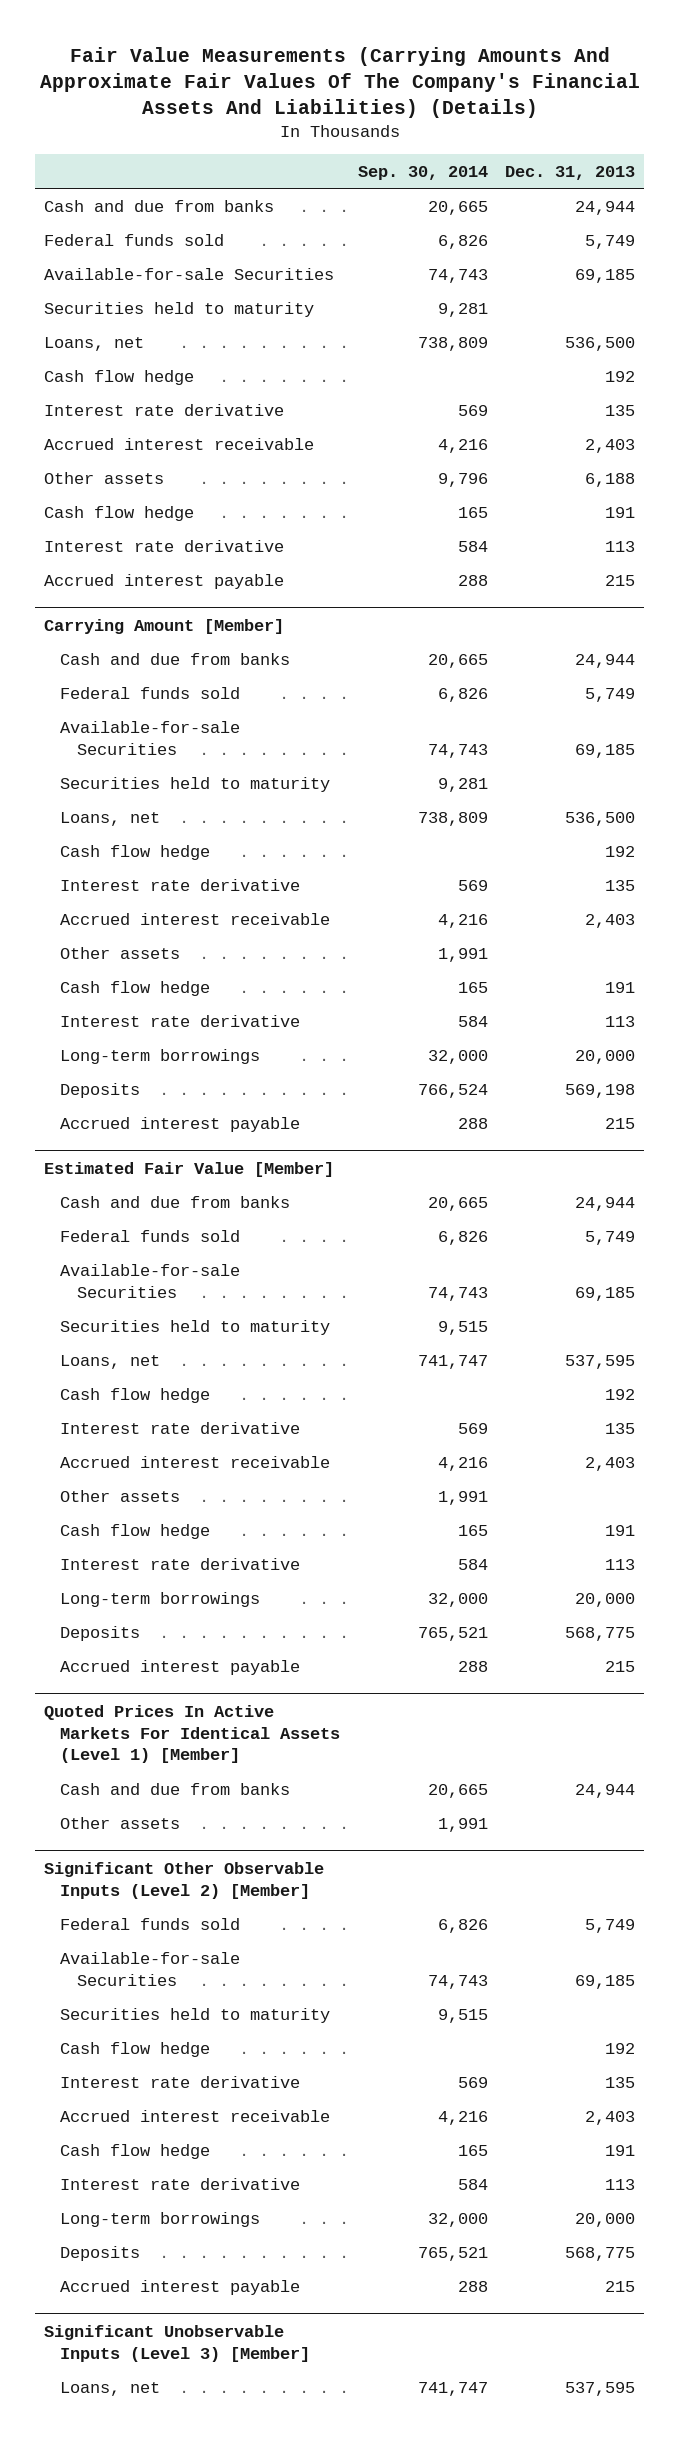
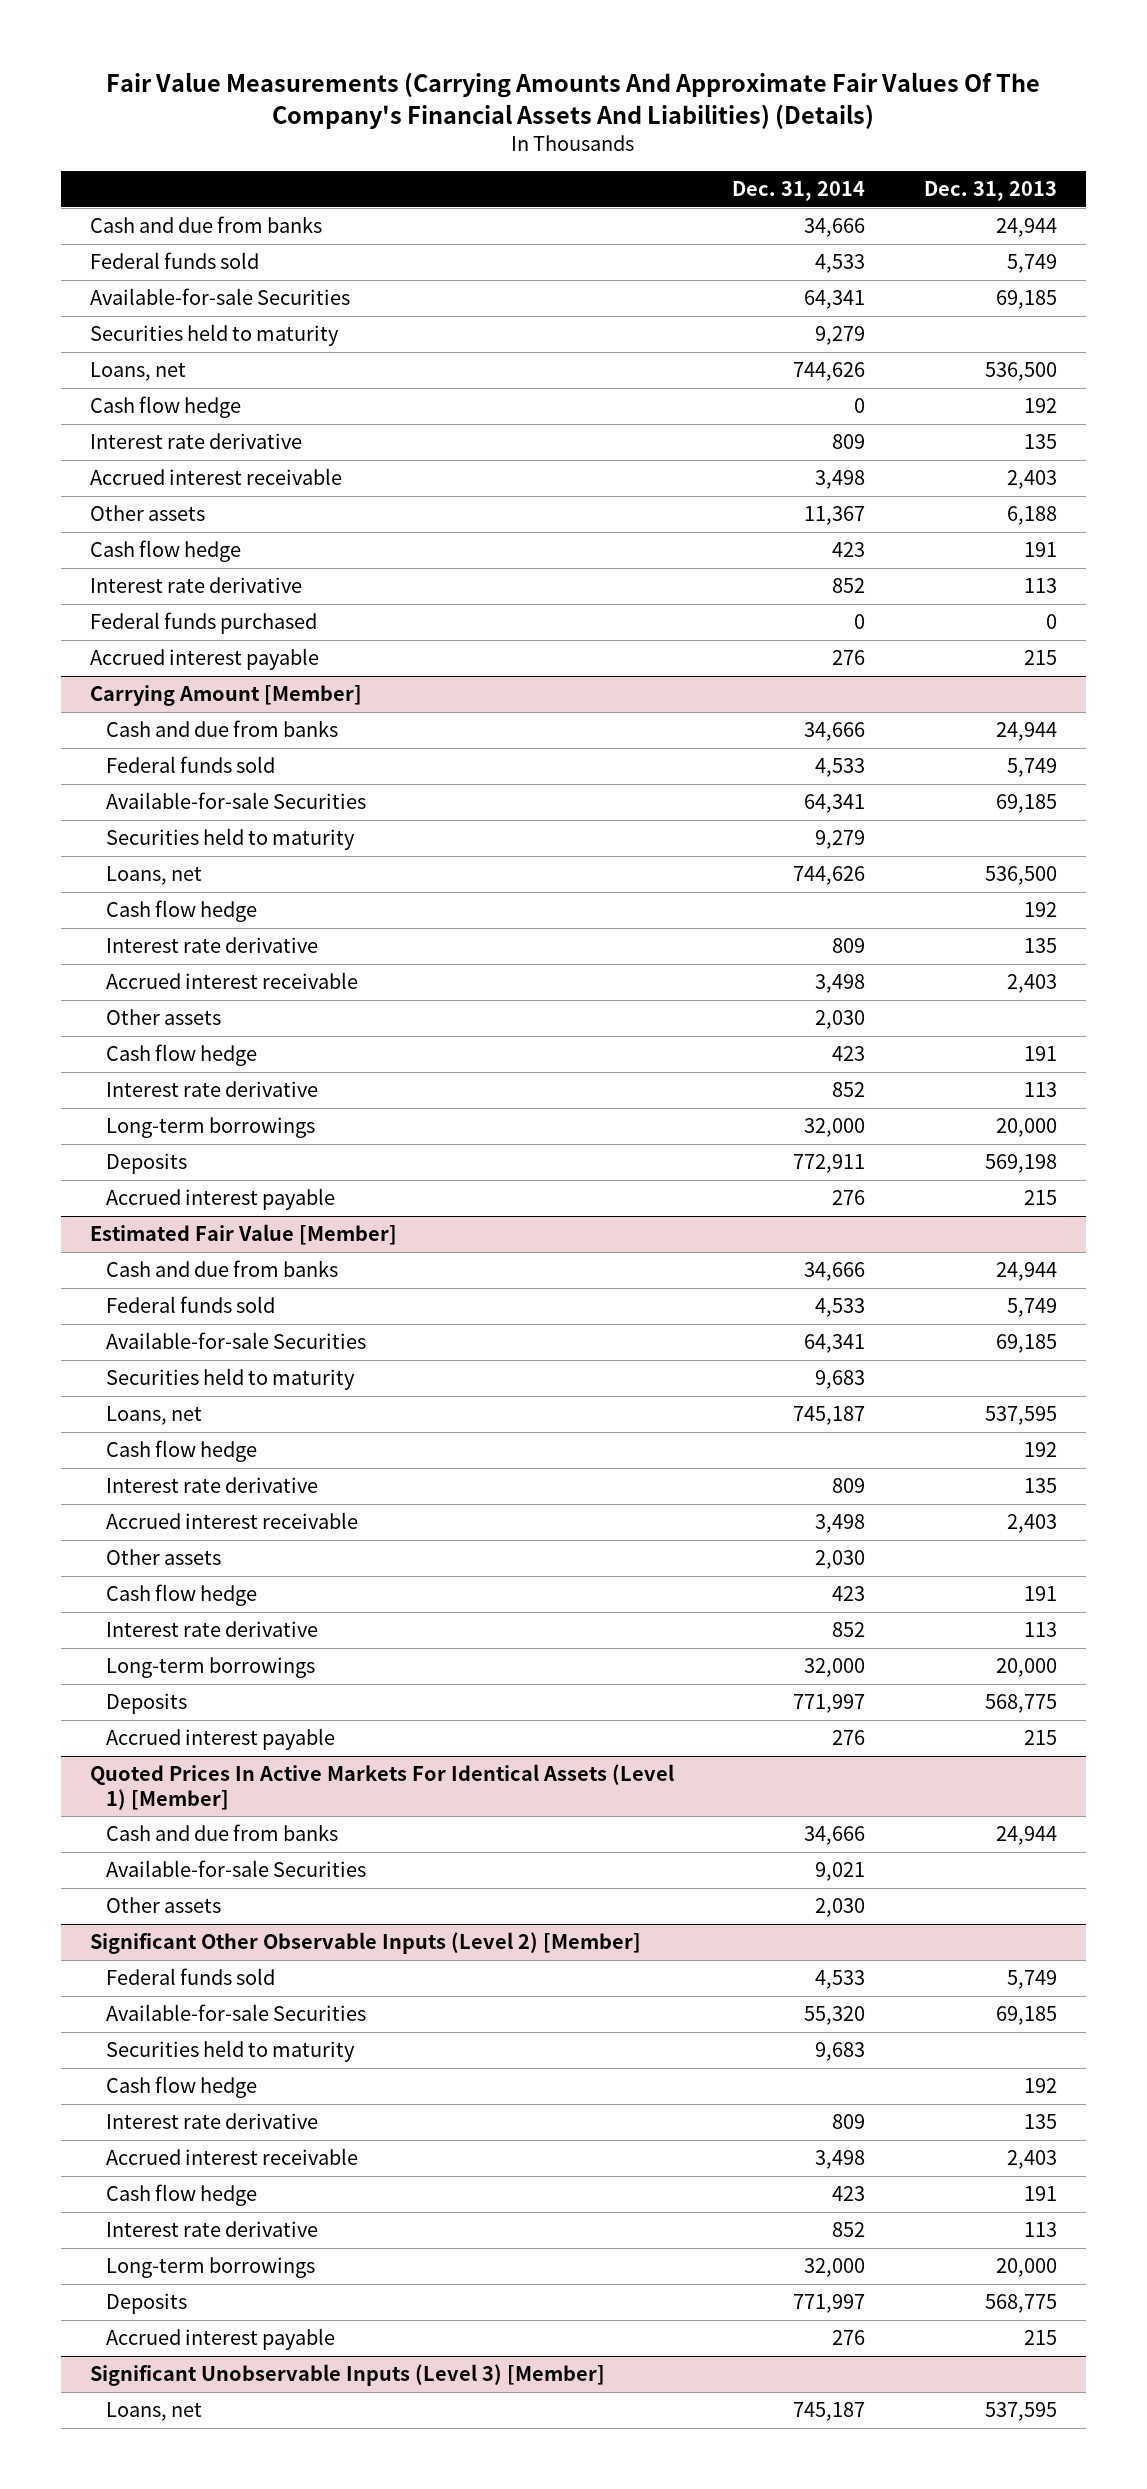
- | Sep. 30, 2014 | Dec. 31, 2013
+ | Dec. 31, 2014 | Dec. 31, 2013
+ Federal funds purchased | 0 | 0
@ Quoted Prices In Active Markets For Identical Assets (Level 1) [Member]
+ Available-for-sale Securities | 9,021 |

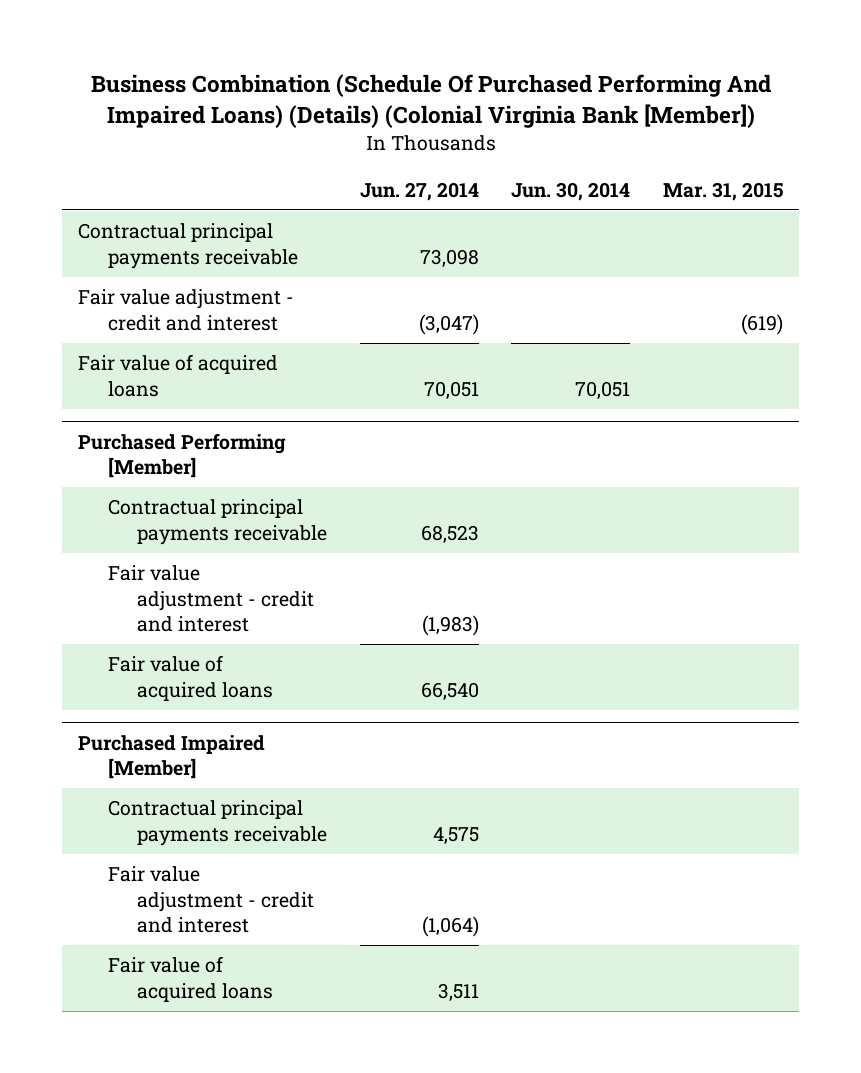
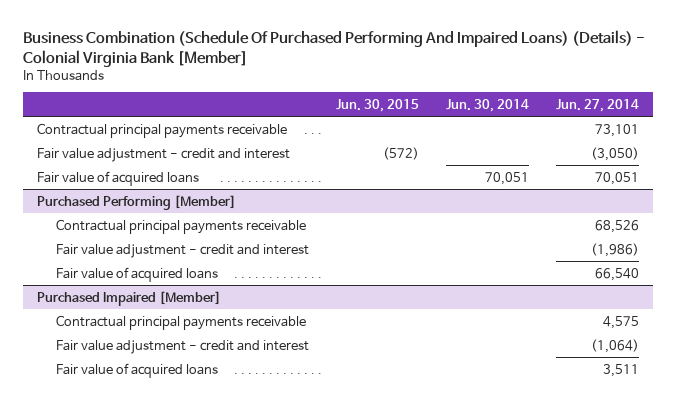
- Business Combination (Schedule Of Purchased Performing And Impaired Loans) (Details) (Colonial Virginia Bank [Member])
+ Business Combination (Schedule Of Purchased Performing And Impaired Loans) (Details) - Colonial Virginia Bank [Member]
- | Jun. 27, 2014 | Jun. 30, 2014 | Mar. 31, 2015
+ | Jun. 30, 2015 | Jun. 30, 2014 | Jun. 27, 2014
- Contractual principal payments receivable | 73,098 | |
- Fair value adjustment - credit and interest | (3,047) | | (619)
+ Contractual principal payments receivable | | | 73,101
+ Fair value adjustment - credit and interest | (572) | | (3,050)
@ Purchased Performing [Member]
- Contractual principal payments receivable | 68,523 | |
- Fair value adjustment - credit and interest | (1,983) | |
+ Contractual principal payments receivable | | | 68,526
+ Fair value adjustment - credit and interest | | | (1,986)

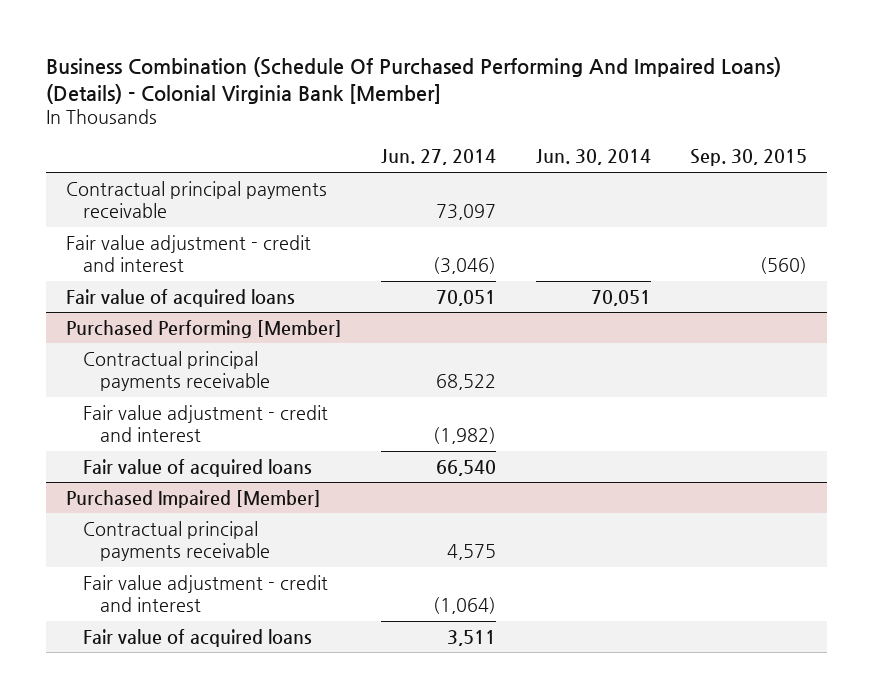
- | Jun. 30, 2015 | Jun. 30, 2014 | Jun. 27, 2014
+ | Jun. 27, 2014 | Jun. 30, 2014 | Sep. 30, 2015
- Contractual principal payments receivable | | | 73,101
- Fair value adjustment - credit and interest | (572) | | (3,050)
+ Contractual principal payments receivable | 73,097 | |
+ Fair value adjustment - credit and interest | (3,046) | | (560)
@ Purchased Performing [Member]
- Contractual principal payments receivable | | | 68,526
- Fair value adjustment - credit and interest | | | (1,986)
+ Contractual principal payments receivable | 68,522 | |
+ Fair value adjustment - credit and interest | (1,982) | |

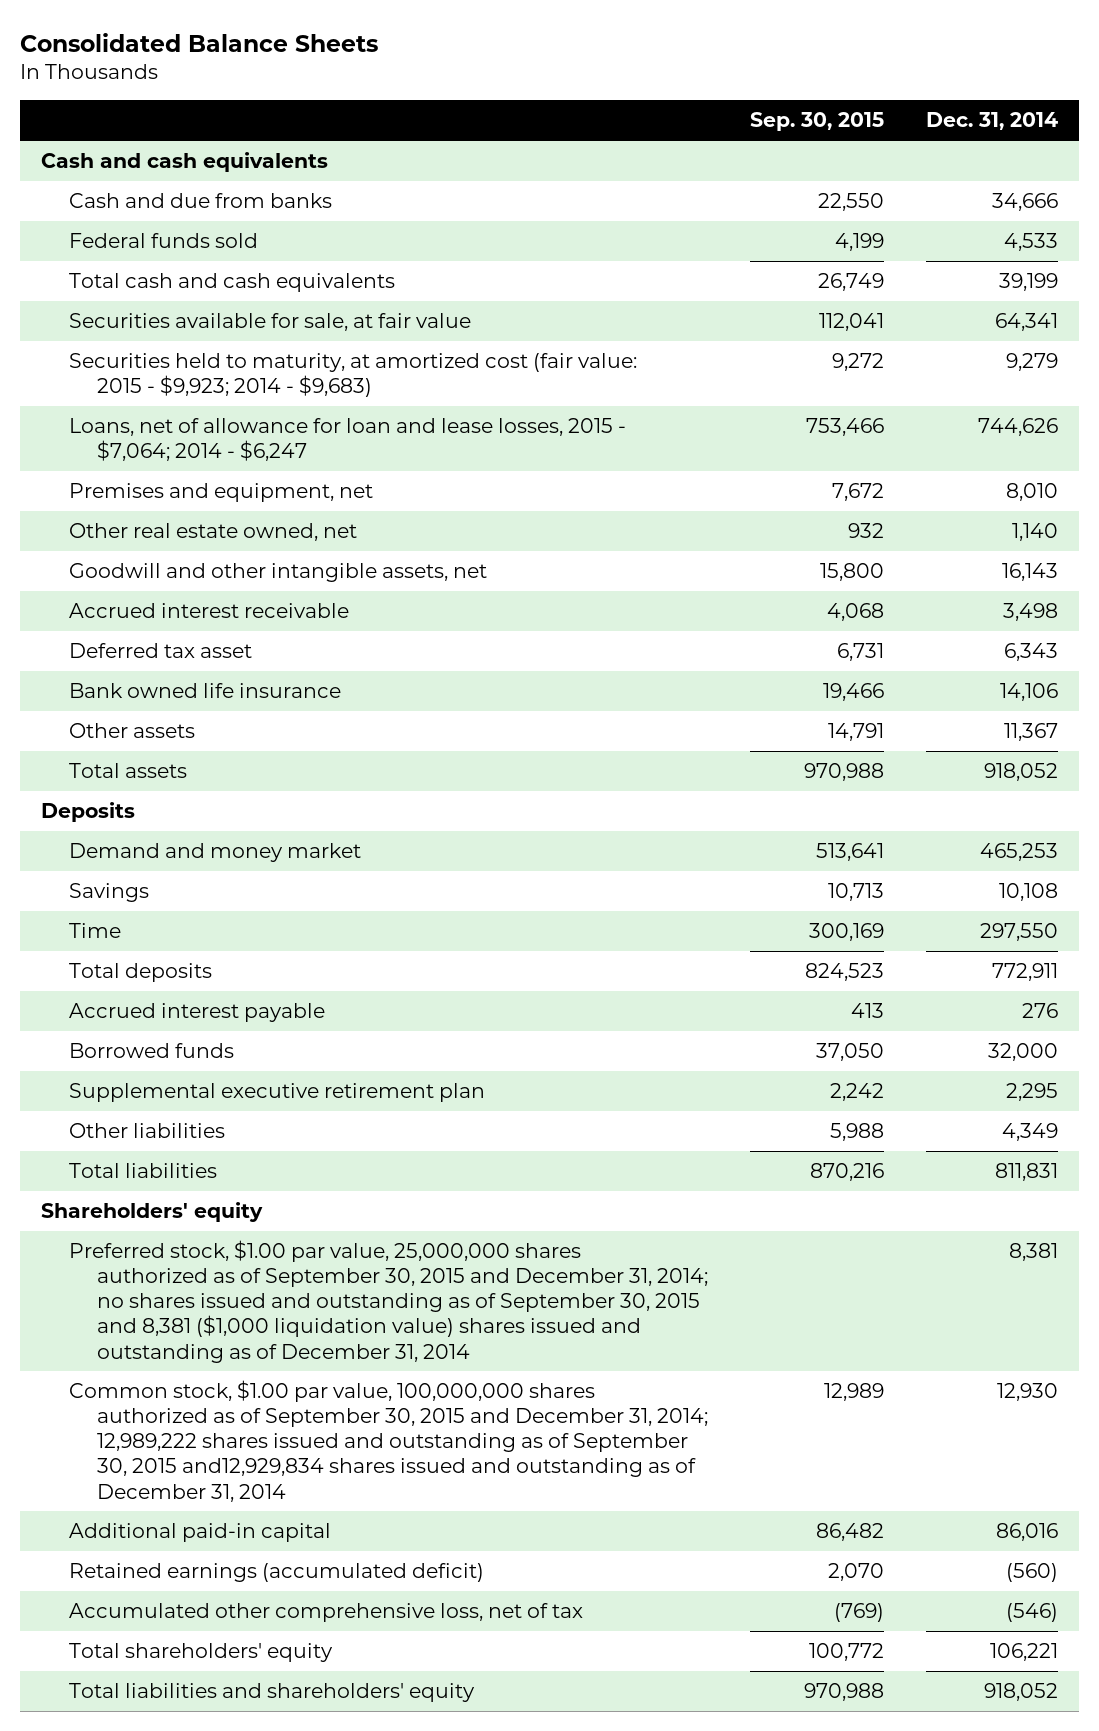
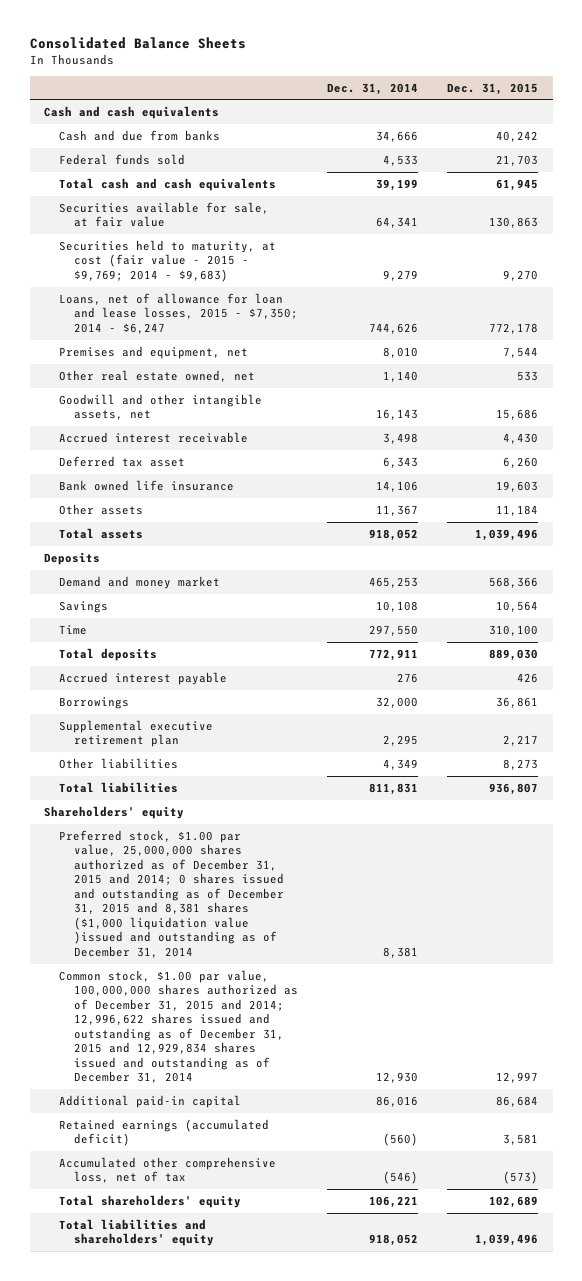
- | Sep. 30, 2015 | Dec. 31, 2014
+ | Dec. 31, 2014 | Dec. 31, 2015
- Securities held to maturity, at amortized cost (fair value: 2015 - $9,923; 2014 - $9,683) | 9,272 | 9,279
- Loans, net of allowance for loan and lease losses, 2015 - $7,064; 2014 - $6,247 | 753,466 | 744,626
+ Securities held to maturity, at cost (fair value - 2015 - $9,769; 2014 - $9,683) | 9,279 | 9,270
+ Loans, net of allowance for loan and lease losses, 2015 - $7,350; 2014 - $6,247 | 744,626 | 772,178
- Borrowed funds | 37,050 | 32,000
+ Borrowings | 32,000 | 36,861
- Preferred stock, $1.00 par value, 25,000,000 shares authorized as of September 30, 2015 and December 31, 2014; no shares issued and outstanding as of September 30, 2015 and 8,381 ($1,000 liquidation value) shares issued and outstanding as of December 31, 2014 | | 8,381
- Common stock, $1.00 par value, 100,000,000 shares authorized as of September 30, 2015 and December 31, 2014; 12,989,222 shares issued and outstanding as of September 30, 2015 and12,929,834 shares issued and outstanding as of December 31, 2014 | 12,989 | 12,930
+ Preferred stock, $1.00 par value, 25,000,000 shares authorized as of December 31, 2015 and 2014; 0 shares issued and outstanding as of December 31, 2015 and 8,381 shares ($1,000 liquidation value )issued and outstanding as of December 31, 2014 | 8,381 |
+ Common stock, $1.00 par value, 100,000,000 shares authorized as of December 31, 2015 and 2014; 12,996,622 shares issued and outstanding as of December 31, 2015 and 12,929,834 shares issued and outstanding as of December 31, 2014 | 12,930 | 12,997

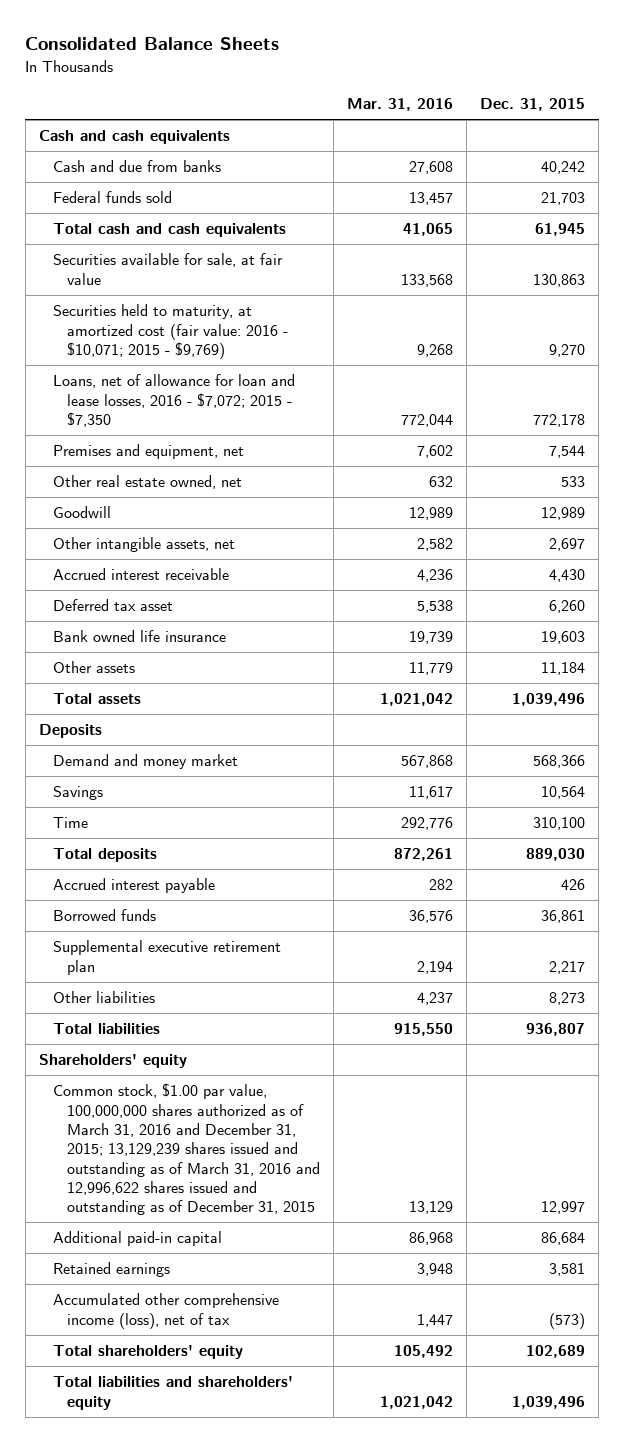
- | Dec. 31, 2014 | Dec. 31, 2015
+ | Mar. 31, 2016 | Dec. 31, 2015
- Securities held to maturity, at cost (fair value - 2015 - $9,769; 2014 - $9,683) | 9,279 | 9,270
- Loans, net of allowance for loan and lease losses, 2015 - $7,350; 2014 - $6,247 | 744,626 | 772,178
+ Securities held to maturity, at amortized cost (fair value: 2016 - $10,071; 2015 - $9,769) | 9,268 | 9,270
+ Loans, net of allowance for loan and lease losses, 2016 - $7,072; 2015 - $7,350 | 772,044 | 772,178
- Goodwill and other intangible assets, net | 16,143 | 15,686
+ Goodwill | 12,989 | 12,989
+ Other intangible assets, net | 2,582 | 2,697
- Borrowings | 32,000 | 36,861
+ Borrowed funds | 36,576 | 36,861
- Preferred stock, $1.00 par value, 25,000,000 shares authorized as of December 31, 2015 and 2014; 0 shares issued and outstanding as of December 31, 2015 and 8,381 shares ($1,000 liquidation value )issued and outstanding as of December 31, 2014 | 8,381 |
- Common stock, $1.00 par value, 100,000,000 shares authorized as of December 31, 2015 and 2014; 12,996,622 shares issued and outstanding as of December 31, 2015 and 12,929,834 shares issued and outstanding as of December 31, 2014 | 12,930 | 12,997
+ Common stock, $1.00 par value, 100,000,000 shares authorized as of March 31, 2016 and December 31, 2015; 13,129,239 shares issued and outstanding as of March 31, 2016 and 12,996,622 shares issued and outstanding as of December 31, 2015 | 13,129 | 12,997
- Retained earnings (accumulated deficit) | (560) | 3,581
- Accumulated other comprehensive loss, net of tax | (546) | (573)
+ Retained earnings | 3,948 | 3,581
+ Accumulated other comprehensive income (loss), net of tax | 1,447 | (573)

